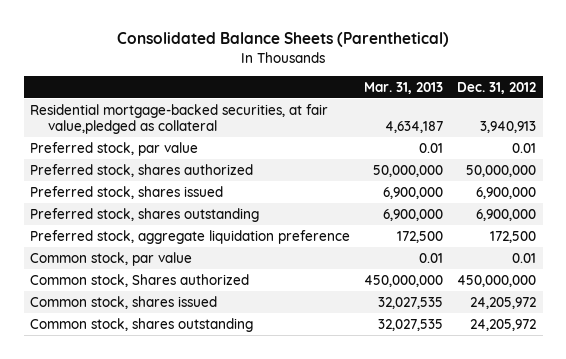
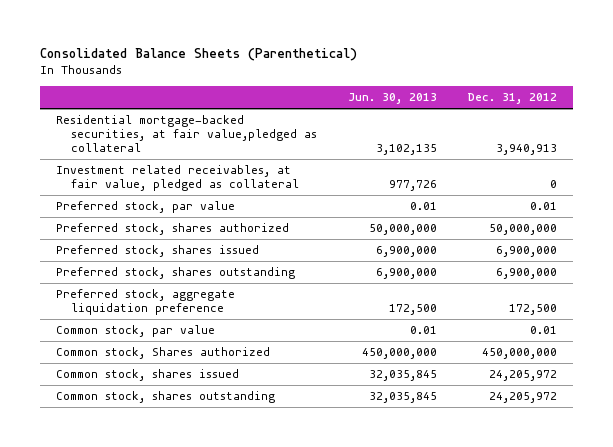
- | Mar. 31, 2013 | Dec. 31, 2012
+ | Jun. 30, 2013 | Dec. 31, 2012
+ Investment related receivables, at fair value, pledged as collateral | 977,726 | 0

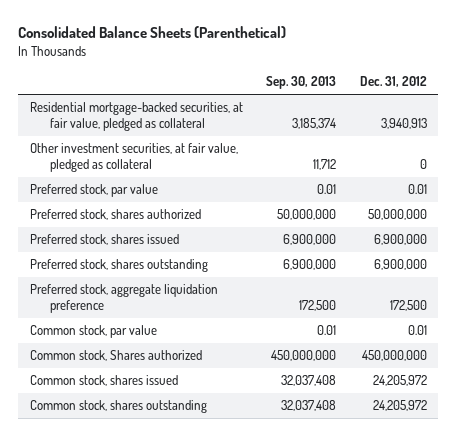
- | Jun. 30, 2013 | Dec. 31, 2012
+ | Sep. 30, 2013 | Dec. 31, 2012
- Residential mortgage-backed securities, at fair value,pledged as collateral | 3,102,135 | 3,940,913
- Investment related receivables, at fair value, pledged as collateral | 977,726 | 0
+ Residential mortgage-backed securities, at fair value, pledged as collateral | 3,185,374 | 3,940,913
+ Other investment securities, at fair value, pledged as collateral | 11,712 | 0

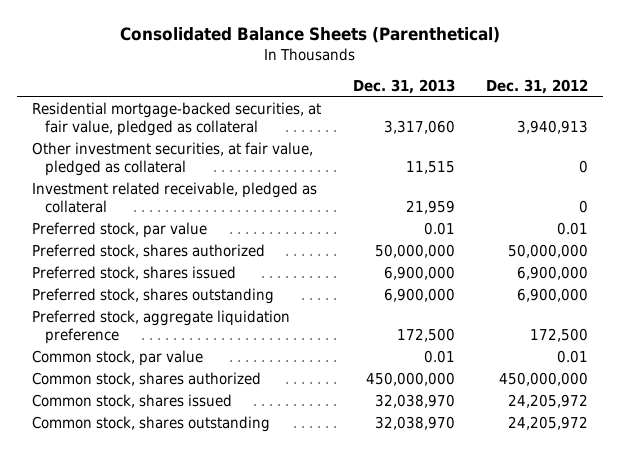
- | Sep. 30, 2013 | Dec. 31, 2012
+ | Dec. 31, 2013 | Dec. 31, 2012
+ Investment related receivable, pledged as collateral | 21,959 | 0
- Common stock, Shares authorized | 450,000,000 | 450,000,000
+ Common stock, shares authorized | 450,000,000 | 450,000,000

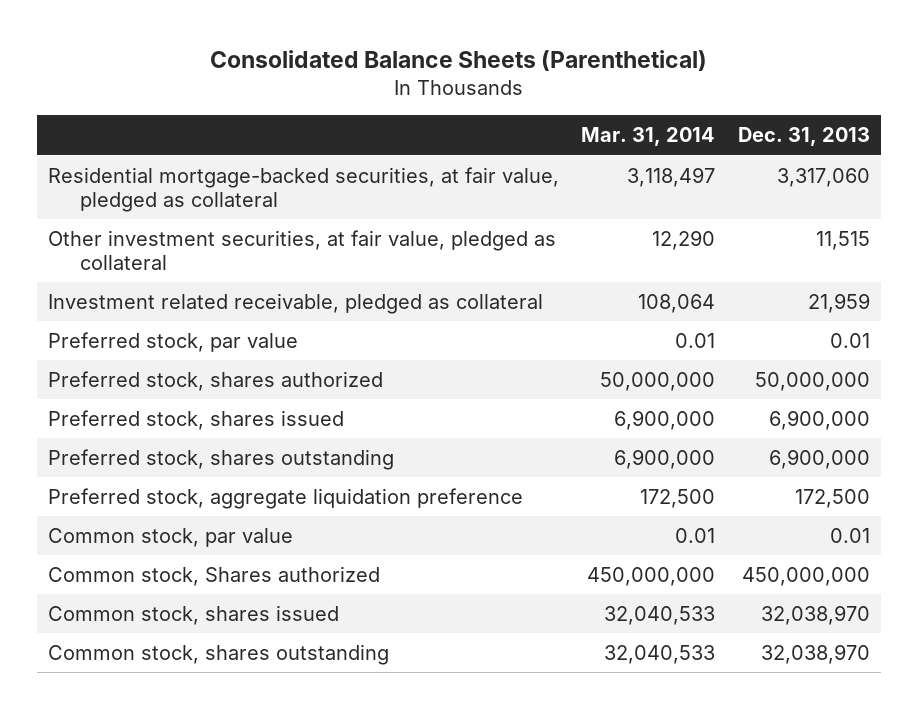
- | Dec. 31, 2013 | Dec. 31, 2012
+ | Mar. 31, 2014 | Dec. 31, 2013
- Common stock, shares authorized | 450,000,000 | 450,000,000
+ Common stock, Shares authorized | 450,000,000 | 450,000,000

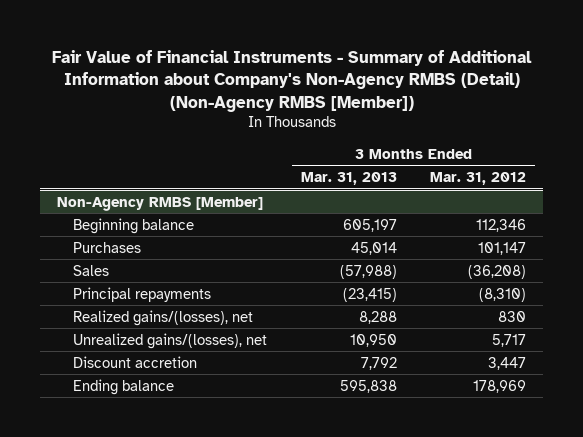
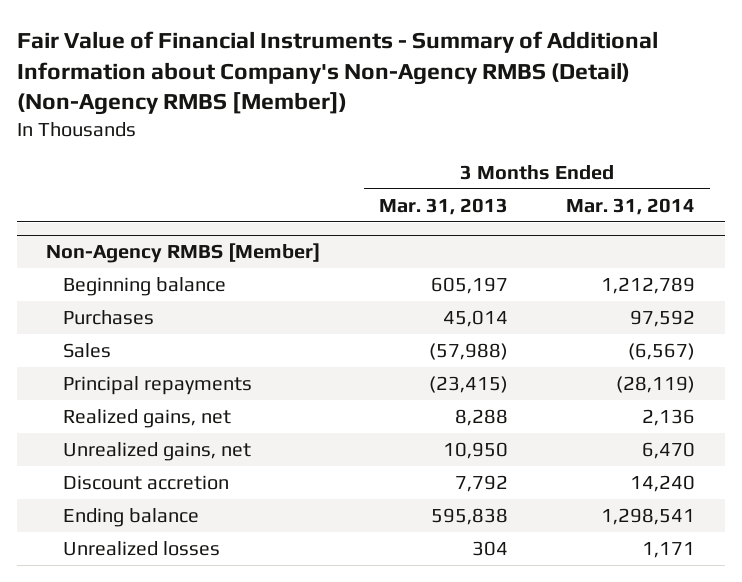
- | 3 Months Ended Mar. 31, 2013 | 3 Months Ended Mar. 31, 2012
+ | 3 Months Ended Mar. 31, 2013 | 3 Months Ended Mar. 31, 2014
@ Non-Agency RMBS [Member]
- Realized gains/(losses), net | 8,288 | 830
- Unrealized gains/(losses), net | 10,950 | 5,717
+ Realized gains, net | 8,288 | 2,136
+ Unrealized gains, net | 10,950 | 6,470
+ Unrealized losses | 304 | 1,171

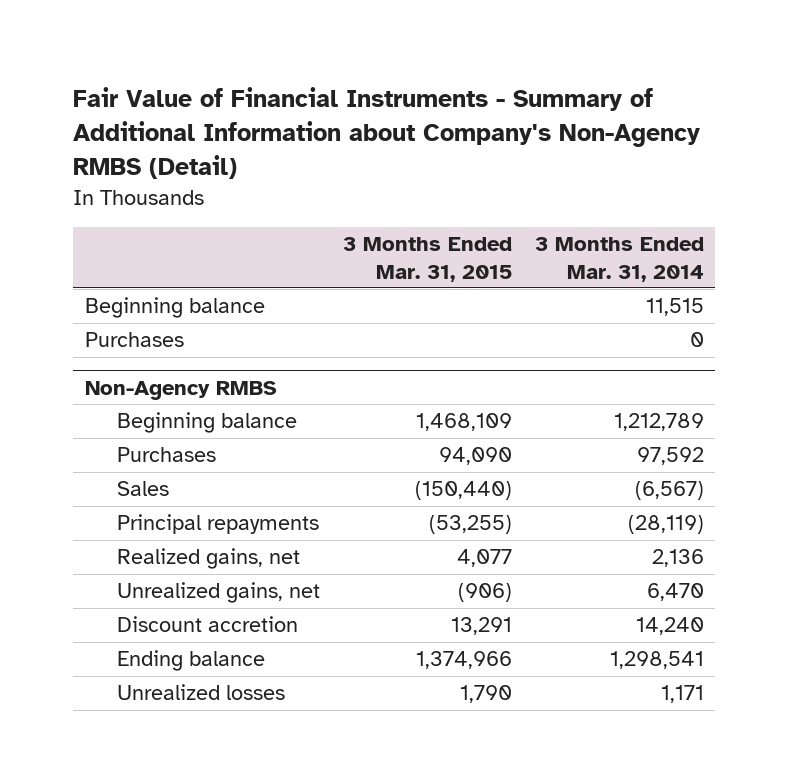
- Fair Value of Financial Instruments - Summary of Additional Information about Company's Non-Agency RMBS (Detail) (Non-Agency RMBS [Member])
+ Fair Value of Financial Instruments - Summary of Additional Information about Company's Non-Agency RMBS (Detail)
- | 3 Months Ended Mar. 31, 2013 | 3 Months Ended Mar. 31, 2014
+ | 3 Months Ended Mar. 31, 2015 | 3 Months Ended Mar. 31, 2014
- Non-Agency RMBS [Member]
+ Beginning balance | | 11,515
+ Purchases | | 0
+ Non-Agency RMBS

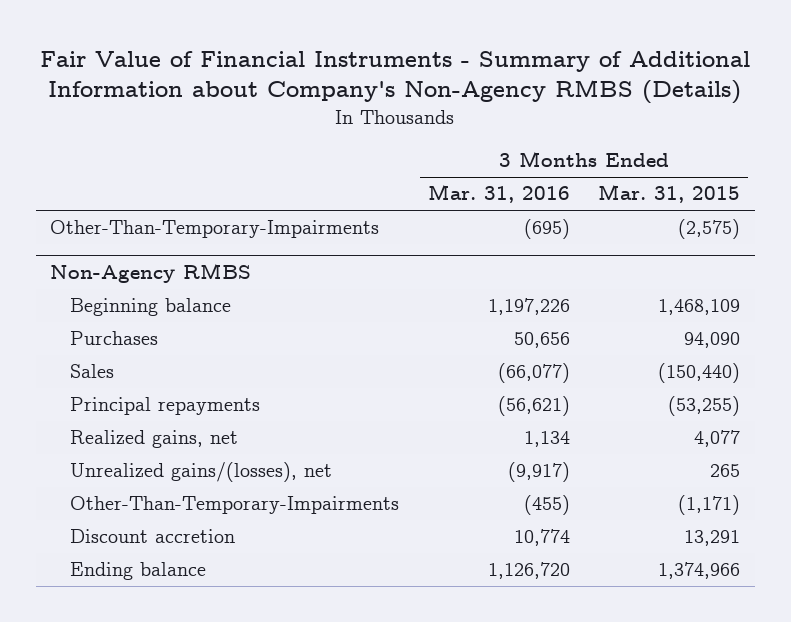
- Fair Value of Financial Instruments - Summary of Additional Information about Company's Non-Agency RMBS (Detail)
+ Fair Value of Financial Instruments - Summary of Additional Information about Company's Non-Agency RMBS (Details)
- | 3 Months Ended Mar. 31, 2015 | 3 Months Ended Mar. 31, 2014
+ | 3 Months Ended Mar. 31, 2016 | 3 Months Ended Mar. 31, 2015
- Beginning balance | | 11,515
- Purchases | | 0
+ Other-Than-Temporary-Impairments | (695) | (2,575)
@ Non-Agency RMBS
- Unrealized gains, net | (906) | 6,470
+ Unrealized gains/(losses), net | (9,917) | 265
+ Other-Than-Temporary-Impairments | (455) | (1,171)
- Unrealized losses | 1,790 | 1,171

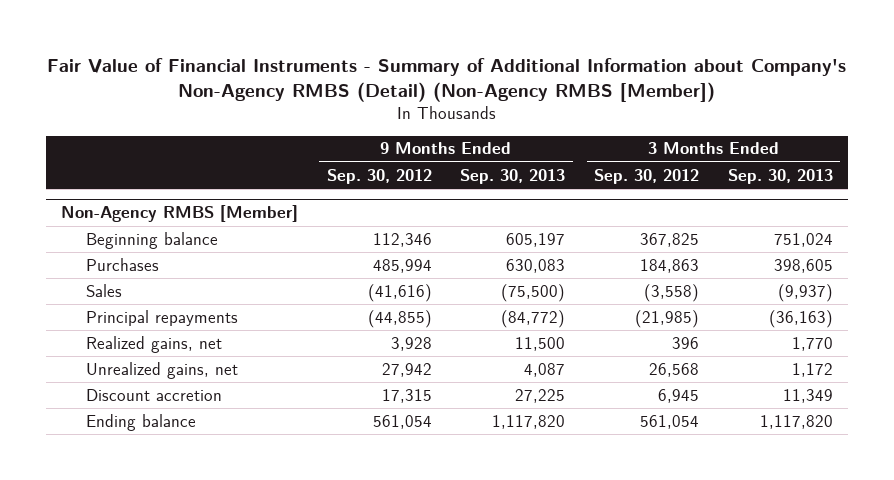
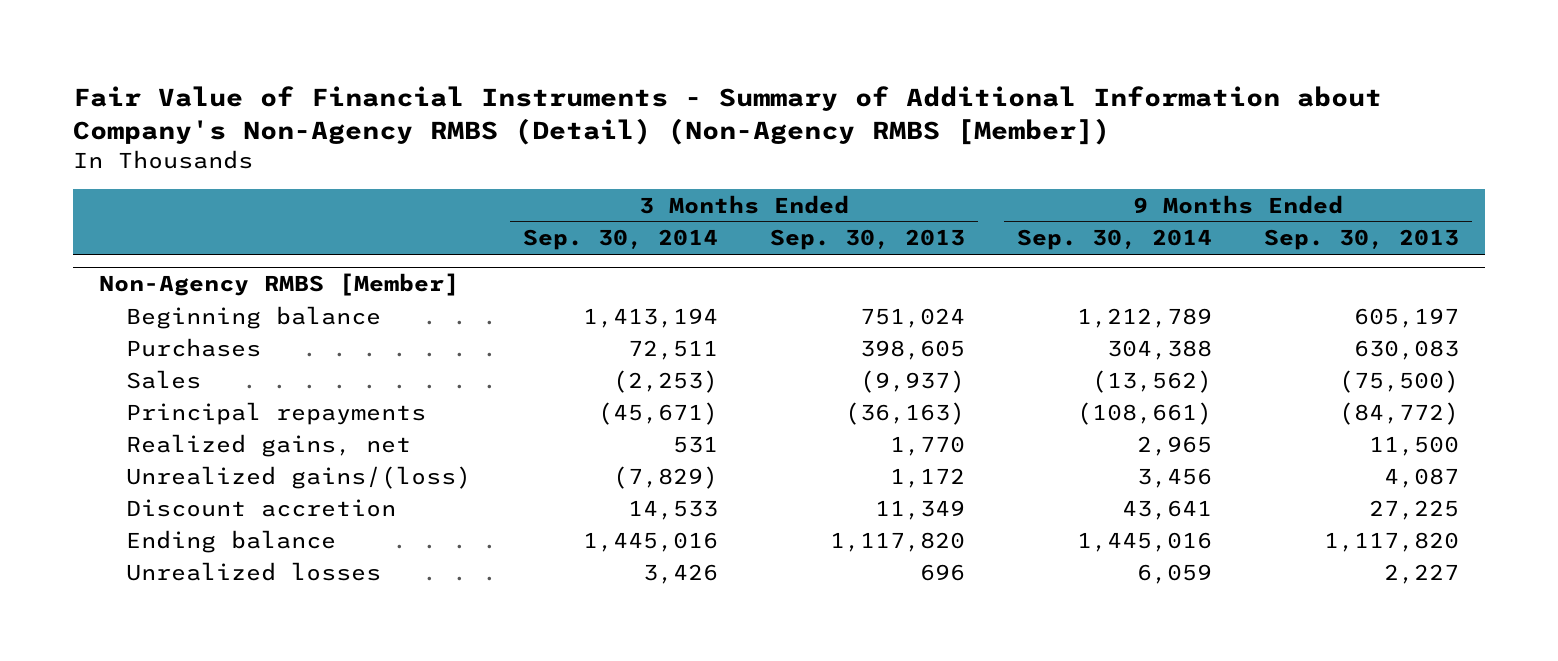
- | 9 Months Ended Sep. 30, 2012 | 9 Months Ended Sep. 30, 2013 | 3 Months Ended Sep. 30, 2012 | 3 Months Ended Sep. 30, 2013
+ | 3 Months Ended Sep. 30, 2014 | 3 Months Ended Sep. 30, 2013 | 9 Months Ended Sep. 30, 2014 | 9 Months Ended Sep. 30, 2013
@ Non-Agency RMBS [Member]
- Unrealized gains, net | 27,942 | 4,087 | 26,568 | 1,172
+ Unrealized gains/(loss) | (7,829) | 1,172 | 3,456 | 4,087
+ Unrealized losses | 3,426 | 696 | 6,059 | 2,227

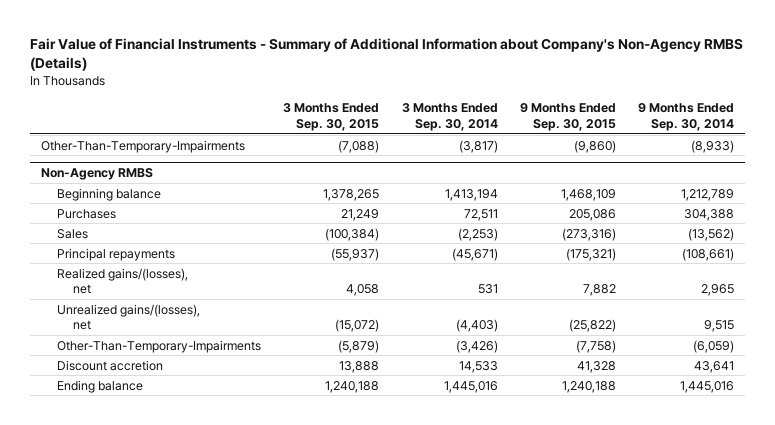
- Fair Value of Financial Instruments - Summary of Additional Information about Company's Non-Agency RMBS (Detail) (Non-Agency RMBS [Member])
+ Fair Value of Financial Instruments - Summary of Additional Information about Company's Non-Agency RMBS (Details)
- | 3 Months Ended Sep. 30, 2014 | 3 Months Ended Sep. 30, 2013 | 9 Months Ended Sep. 30, 2014 | 9 Months Ended Sep. 30, 2013
+ | 3 Months Ended Sep. 30, 2015 | 3 Months Ended Sep. 30, 2014 | 9 Months Ended Sep. 30, 2015 | 9 Months Ended Sep. 30, 2014
- Non-Agency RMBS [Member]
+ Other-Than-Temporary-Impairments | (7,088) | (3,817) | (9,860) | (8,933)
+ Non-Agency RMBS
- Realized gains, net | 531 | 1,770 | 2,965 | 11,500
- Unrealized gains/(loss) | (7,829) | 1,172 | 3,456 | 4,087
+ Realized gains/(losses), net | 4,058 | 531 | 7,882 | 2,965
+ Unrealized gains/(losses), net | (15,072) | (4,403) | (25,822) | 9,515
+ Other-Than-Temporary-Impairments | (5,879) | (3,426) | (7,758) | (6,059)
- Unrealized losses | 3,426 | 696 | 6,059 | 2,227

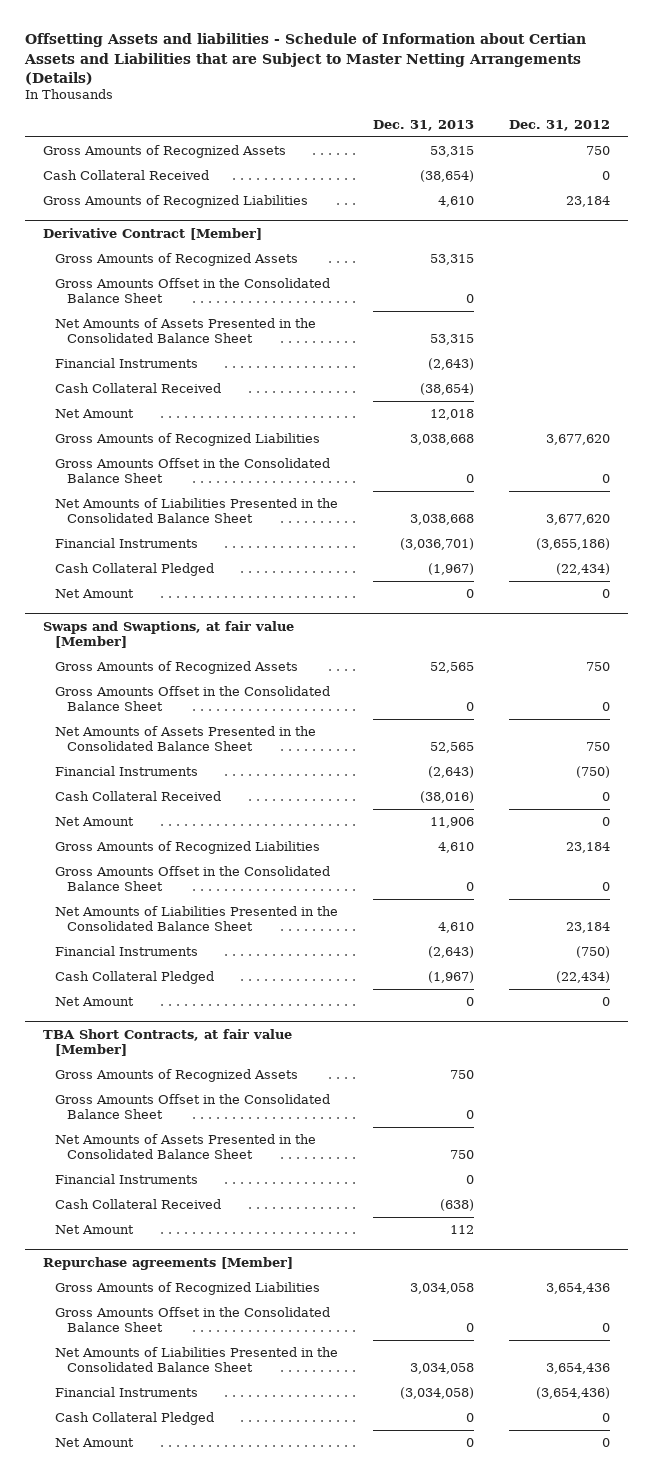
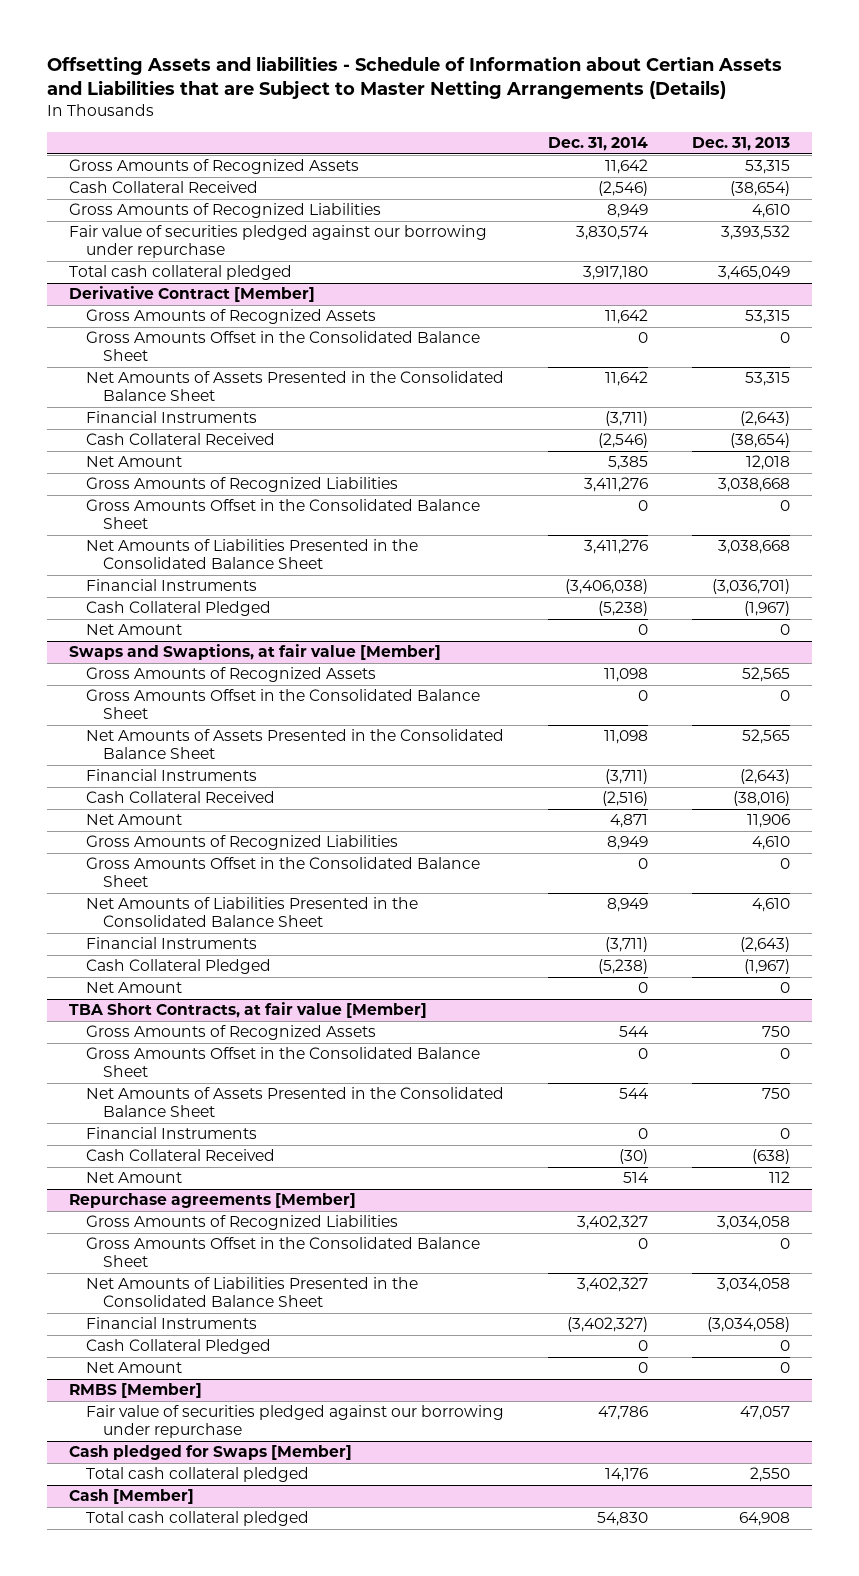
- | Dec. 31, 2013 | Dec. 31, 2012
+ | Dec. 31, 2014 | Dec. 31, 2013
+ Fair value of securities pledged against our borrowing under repurchase | 3,830,574 | 3,393,532
+ Total cash collateral pledged | 3,917,180 | 3,465,049
+ RMBS [Member]
+ Fair value of securities pledged against our borrowing under repurchase | 47,786 | 47,057
+ Cash pledged for Swaps [Member]
+ Total cash collateral pledged | 14,176 | 2,550
+ Cash [Member]
+ Total cash collateral pledged | 54,830 | 64,908

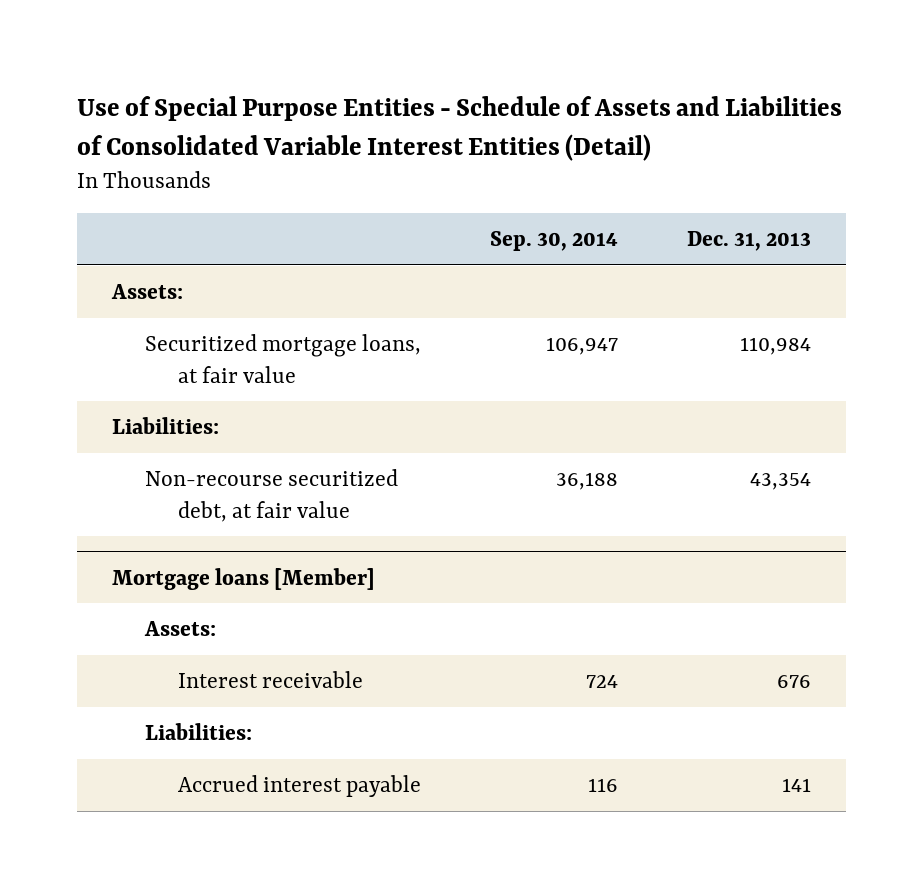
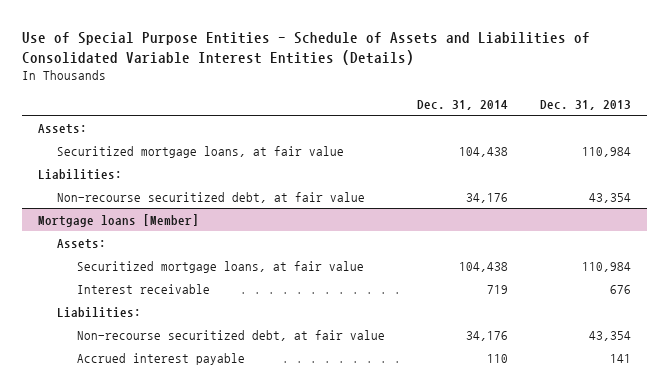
- Use of Special Purpose Entities - Schedule of Assets and Liabilities of Consolidated Variable Interest Entities (Detail)
+ Use of Special Purpose Entities - Schedule of Assets and Liabilities of Consolidated Variable Interest Entities (Details)
- | Sep. 30, 2014 | Dec. 31, 2013
+ | Dec. 31, 2014 | Dec. 31, 2013
@ Mortgage loans [Member]
+ Securitized mortgage loans, at fair value | 104,438 | 110,984
+ Non-recourse securitized debt, at fair value | 34,176 | 43,354

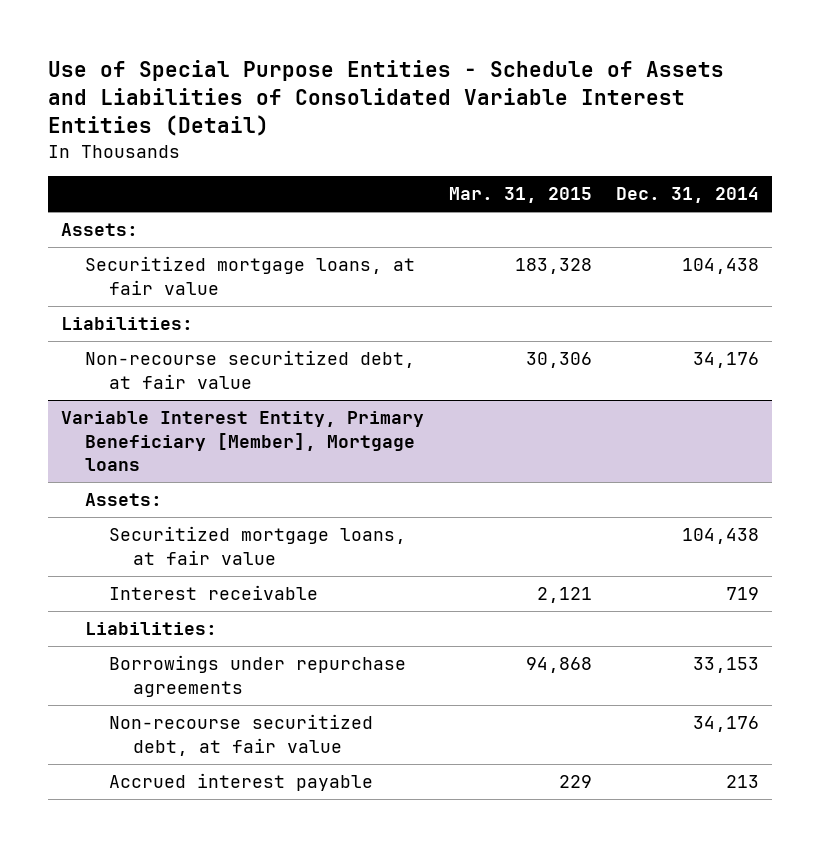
- Use of Special Purpose Entities - Schedule of Assets and Liabilities of Consolidated Variable Interest Entities (Details)
+ Use of Special Purpose Entities - Schedule of Assets and Liabilities of Consolidated Variable Interest Entities (Detail)
- | Dec. 31, 2014 | Dec. 31, 2013
+ | Mar. 31, 2015 | Dec. 31, 2014
- Mortgage loans [Member]
+ Variable Interest Entity, Primary Beneficiary [Member], Mortgage loans
+ Borrowings under repurchase agreements | 94,868 | 33,153
- Accrued interest payable | 110 | 141
+ Accrued interest payable | 229 | 213

